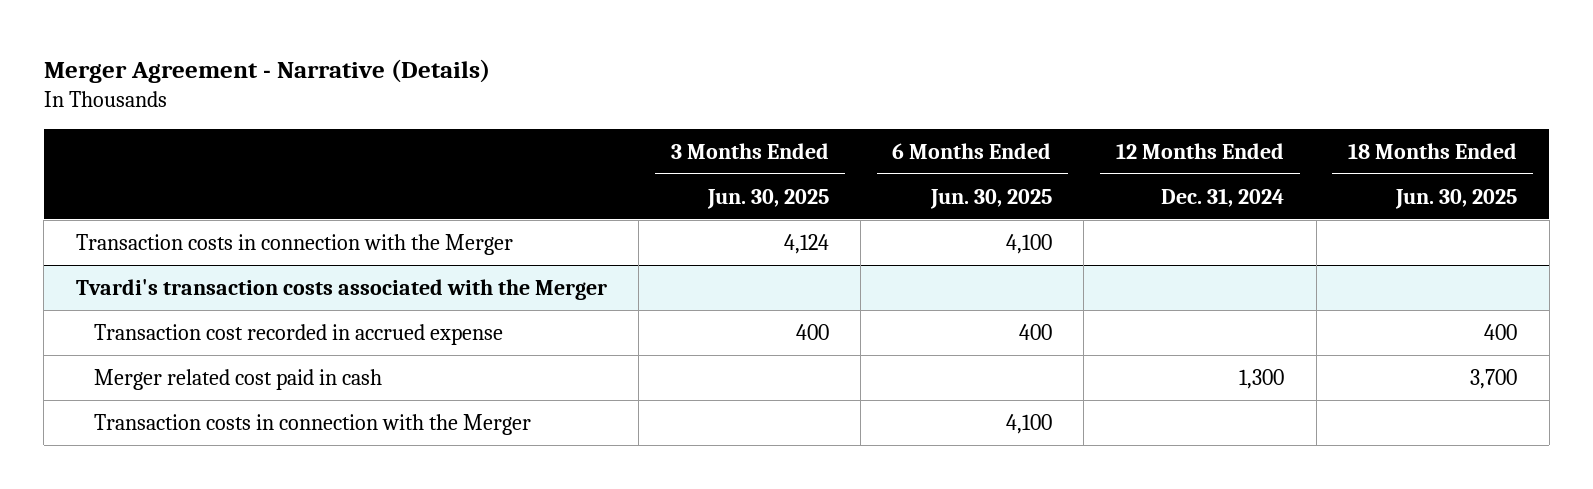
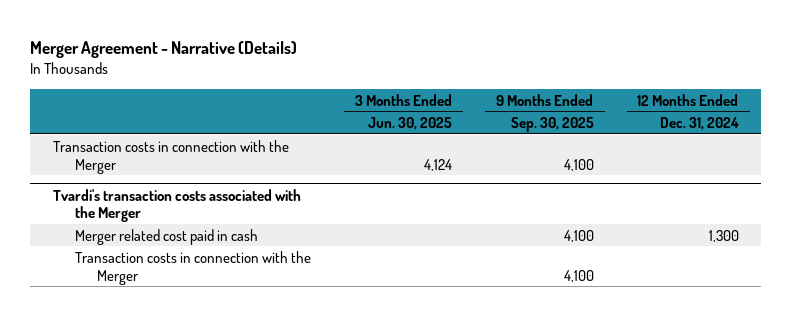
- | 3 Months Ended Jun. 30, 2025 | 6 Months Ended Jun. 30, 2025 | 12 Months Ended Dec. 31, 2024 | 18 Months Ended Jun. 30, 2025
+ | 3 Months Ended Jun. 30, 2025 | 9 Months Ended Sep. 30, 2025 | 12 Months Ended Dec. 31, 2024
@ Tvardi's transaction costs associated with the Merger
- Transaction cost recorded in accrued expense | 400 | 400 | | 400

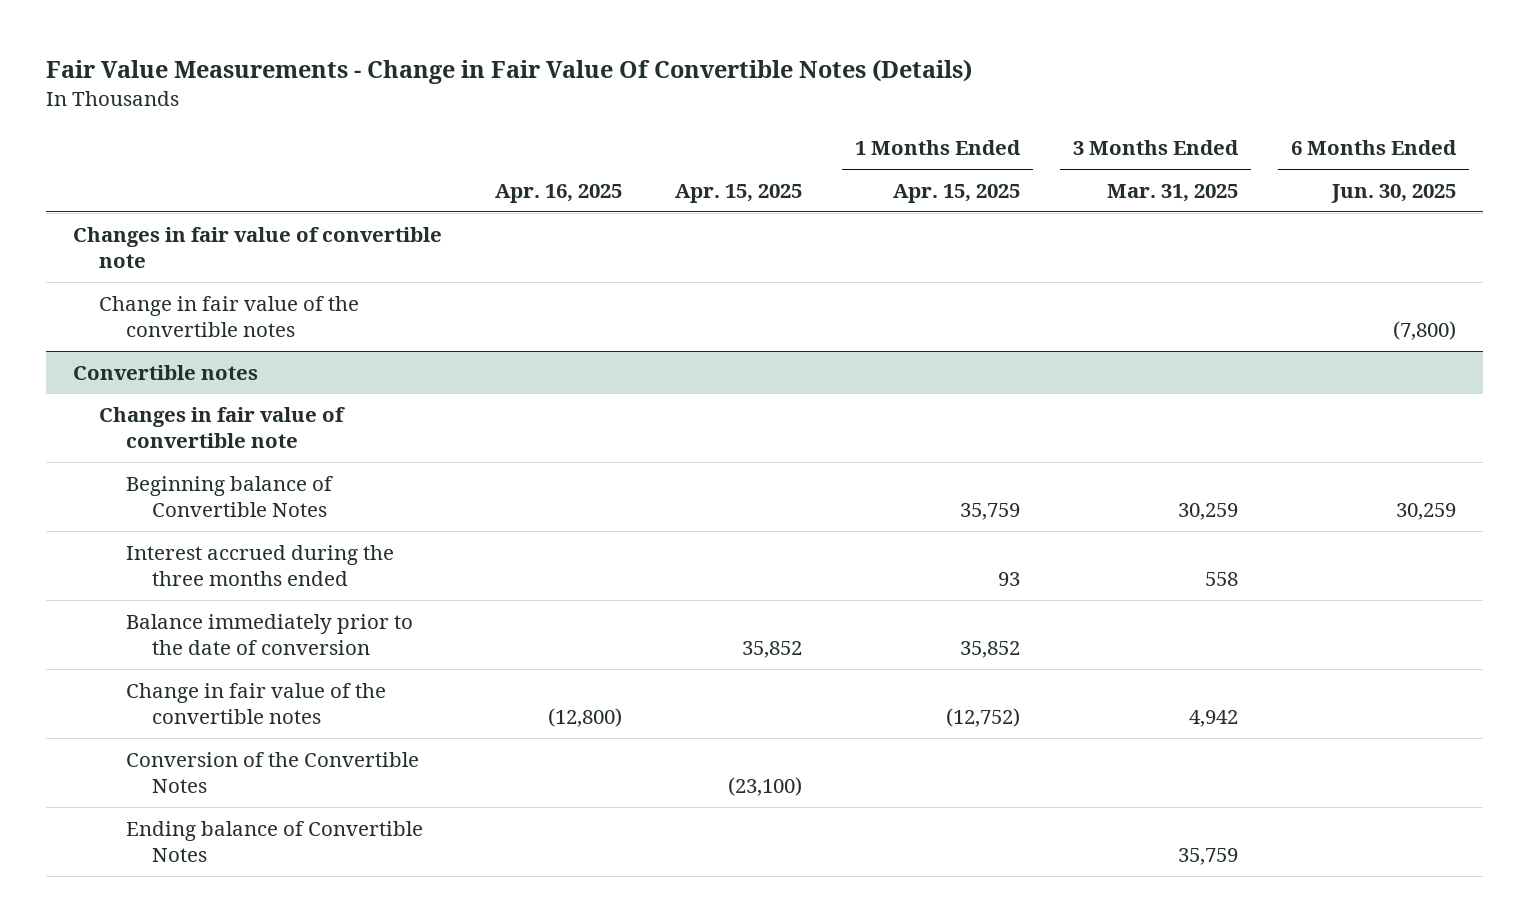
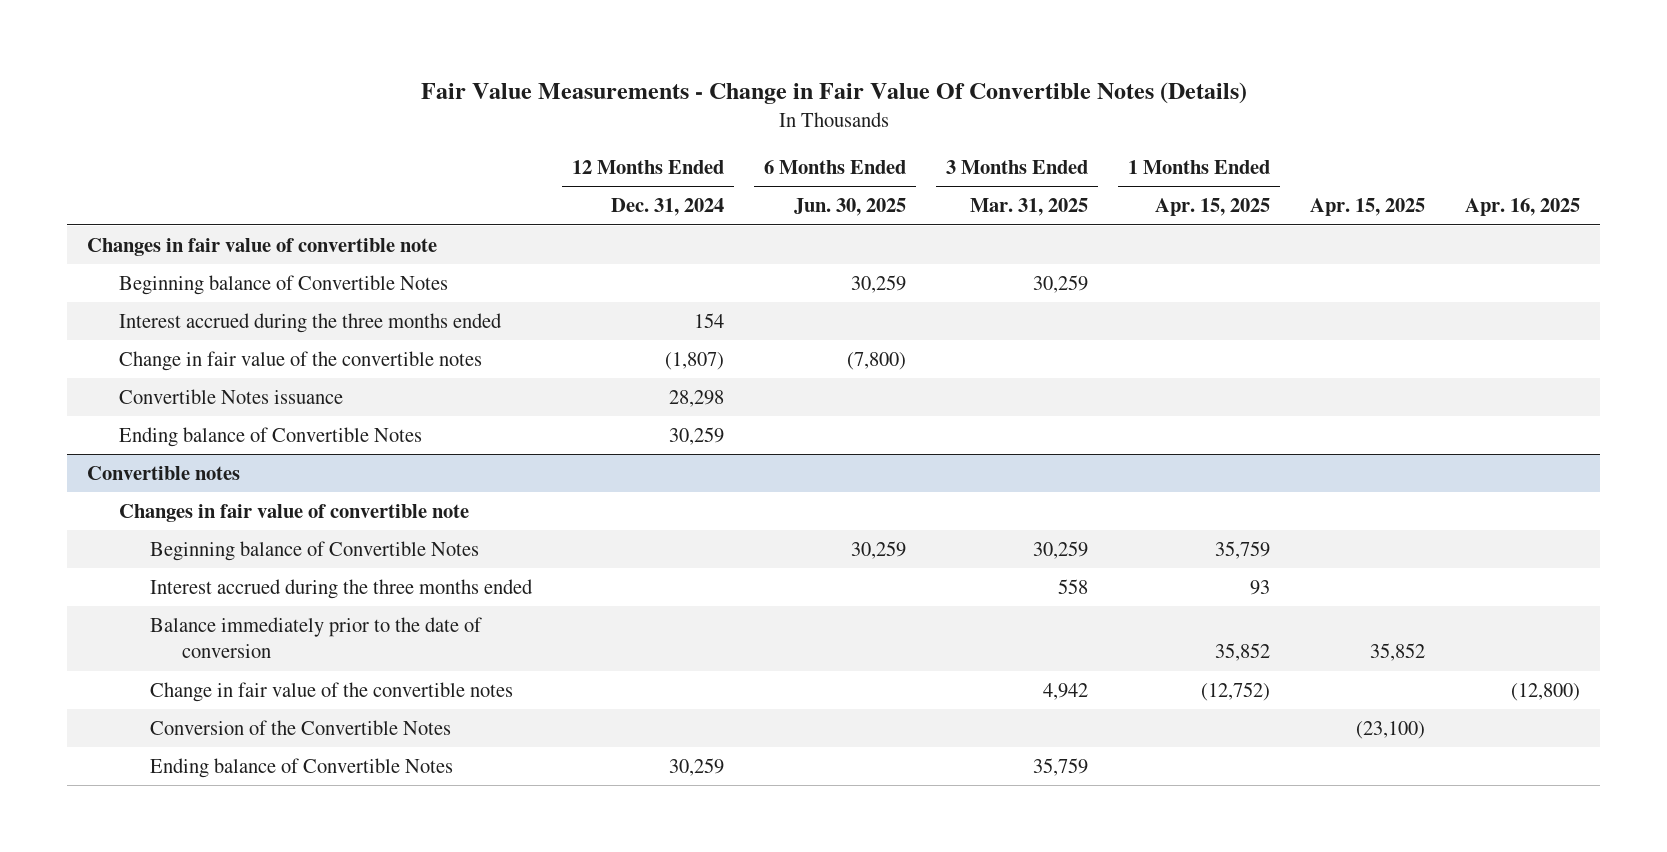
- | Apr. 16, 2025 | Apr. 15, 2025 | 1 Months Ended Apr. 15, 2025 | 3 Months Ended Mar. 31, 2025 | 6 Months Ended Jun. 30, 2025
+ | 12 Months Ended Dec. 31, 2024 | 6 Months Ended Jun. 30, 2025 | 3 Months Ended Mar. 31, 2025 | 1 Months Ended Apr. 15, 2025 | Apr. 15, 2025 | Apr. 16, 2025
+ Beginning balance of Convertible Notes | | 30,259 | 30,259 | | |
+ Interest accrued during the three months ended | 154 | | | | |
+ Convertible Notes issuance | 28,298 | | | | |
+ Ending balance of Convertible Notes | 30,259 | | | | |

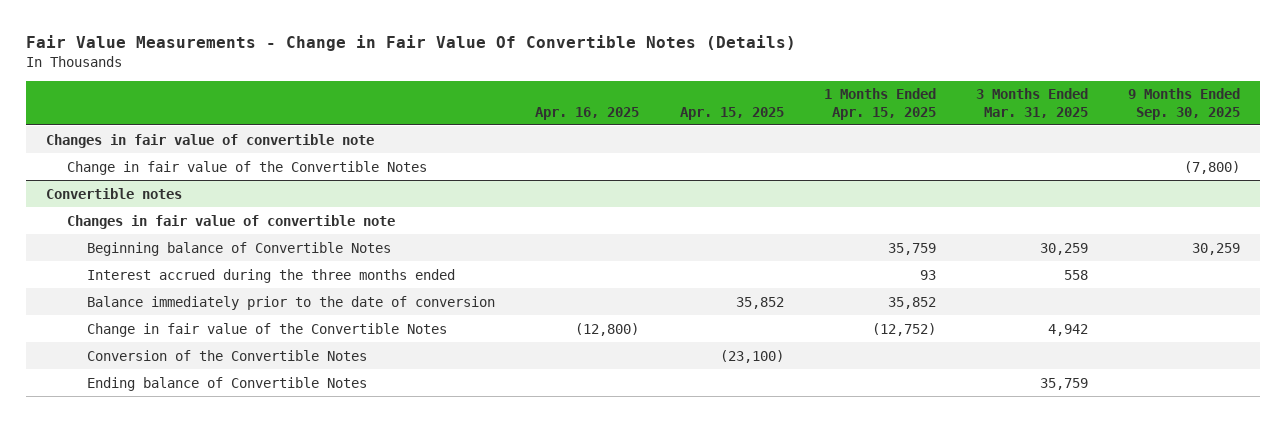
- | 12 Months Ended Dec. 31, 2024 | 6 Months Ended Jun. 30, 2025 | 3 Months Ended Mar. 31, 2025 | 1 Months Ended Apr. 15, 2025 | Apr. 15, 2025 | Apr. 16, 2025
+ | Apr. 16, 2025 | Apr. 15, 2025 | 1 Months Ended Apr. 15, 2025 | 3 Months Ended Mar. 31, 2025 | 9 Months Ended Sep. 30, 2025
- Beginning balance of Convertible Notes | | 30,259 | 30,259 | | |
- Interest accrued during the three months ended | 154 | | | | |
- Change in fair value of the convertible notes | (1,807) | (7,800) | | | |
- Convertible Notes issuance | 28,298 | | | | |
- Ending balance of Convertible Notes | 30,259 | | | | |
+ Change in fair value of the Convertible Notes | | | | | (7,800)
@ Convertible notes
- Change in fair value of the convertible notes | | | 4,942 | (12,752) | | (12,800)
+ Change in fair value of the Convertible Notes | (12,800) | | (12,752) | 4,942 |

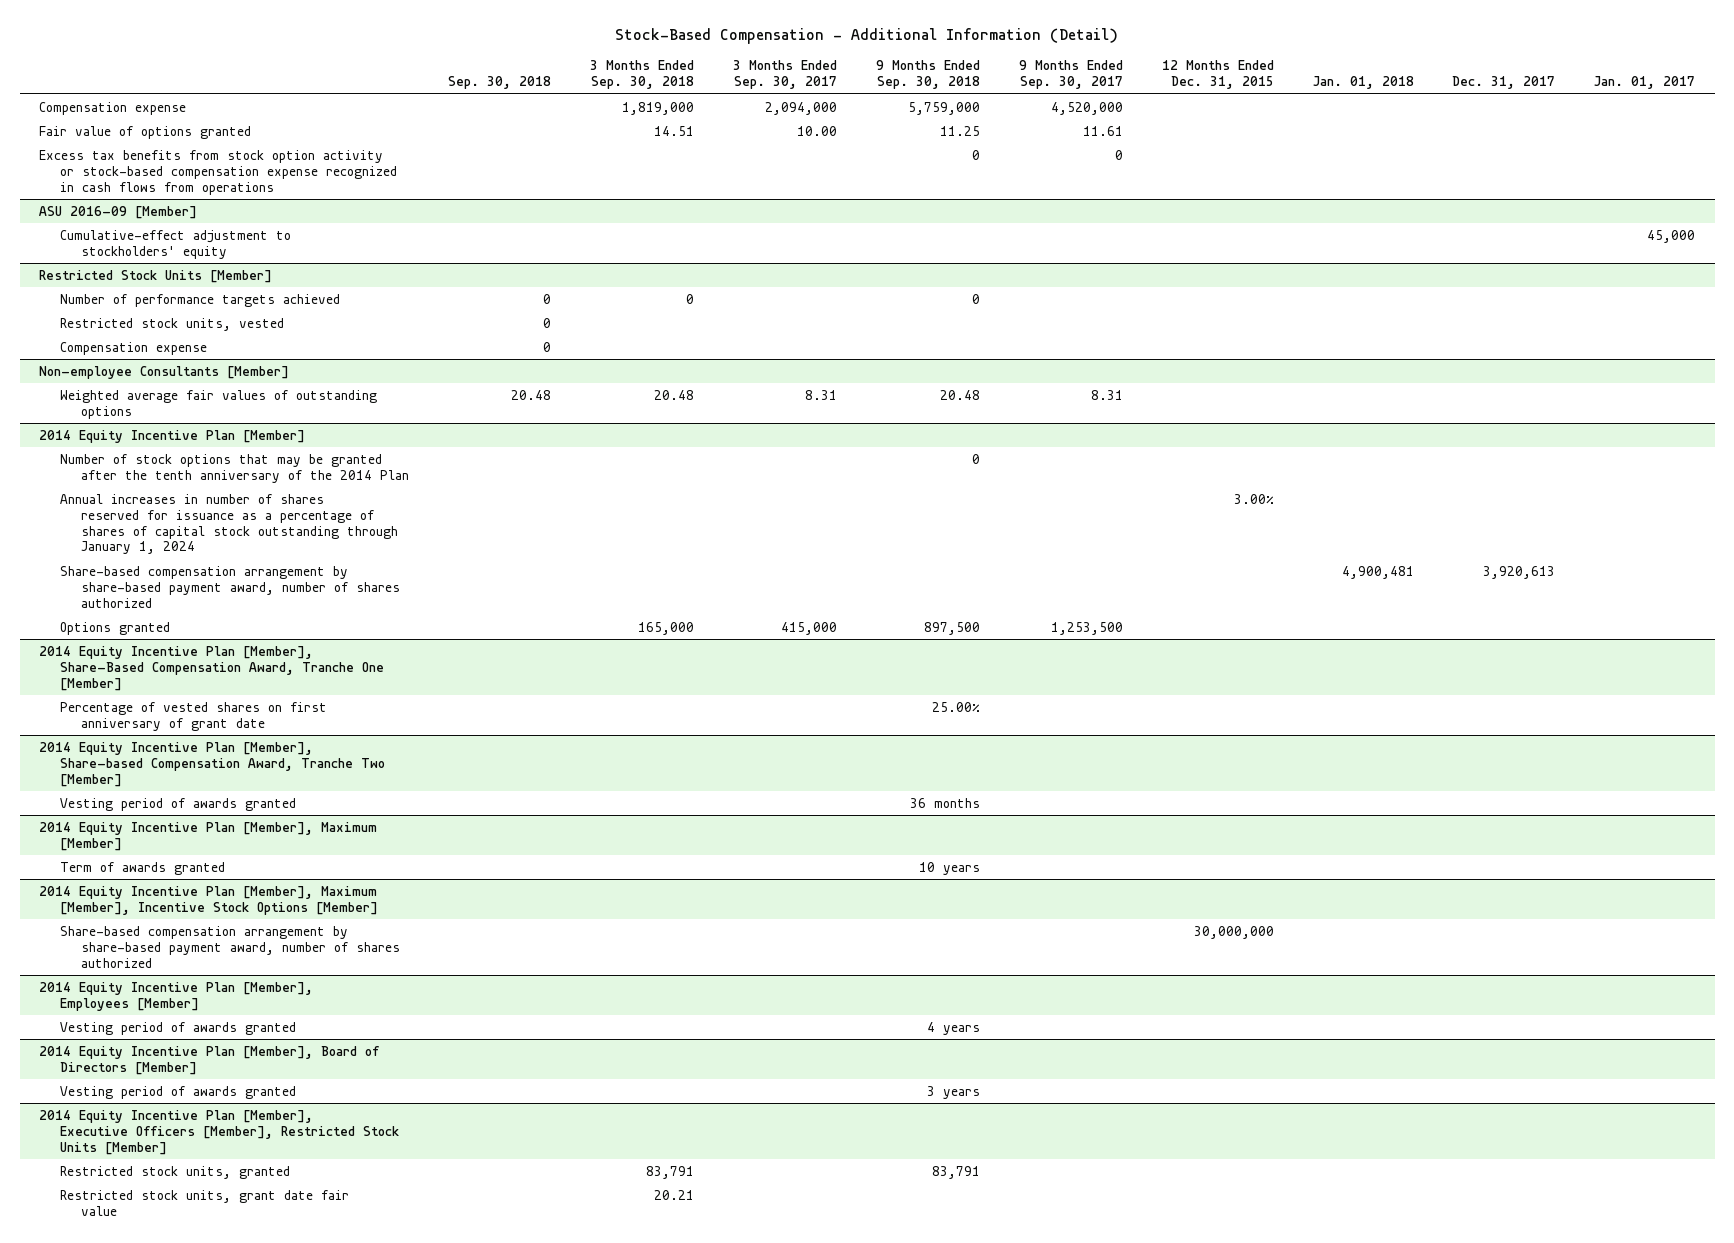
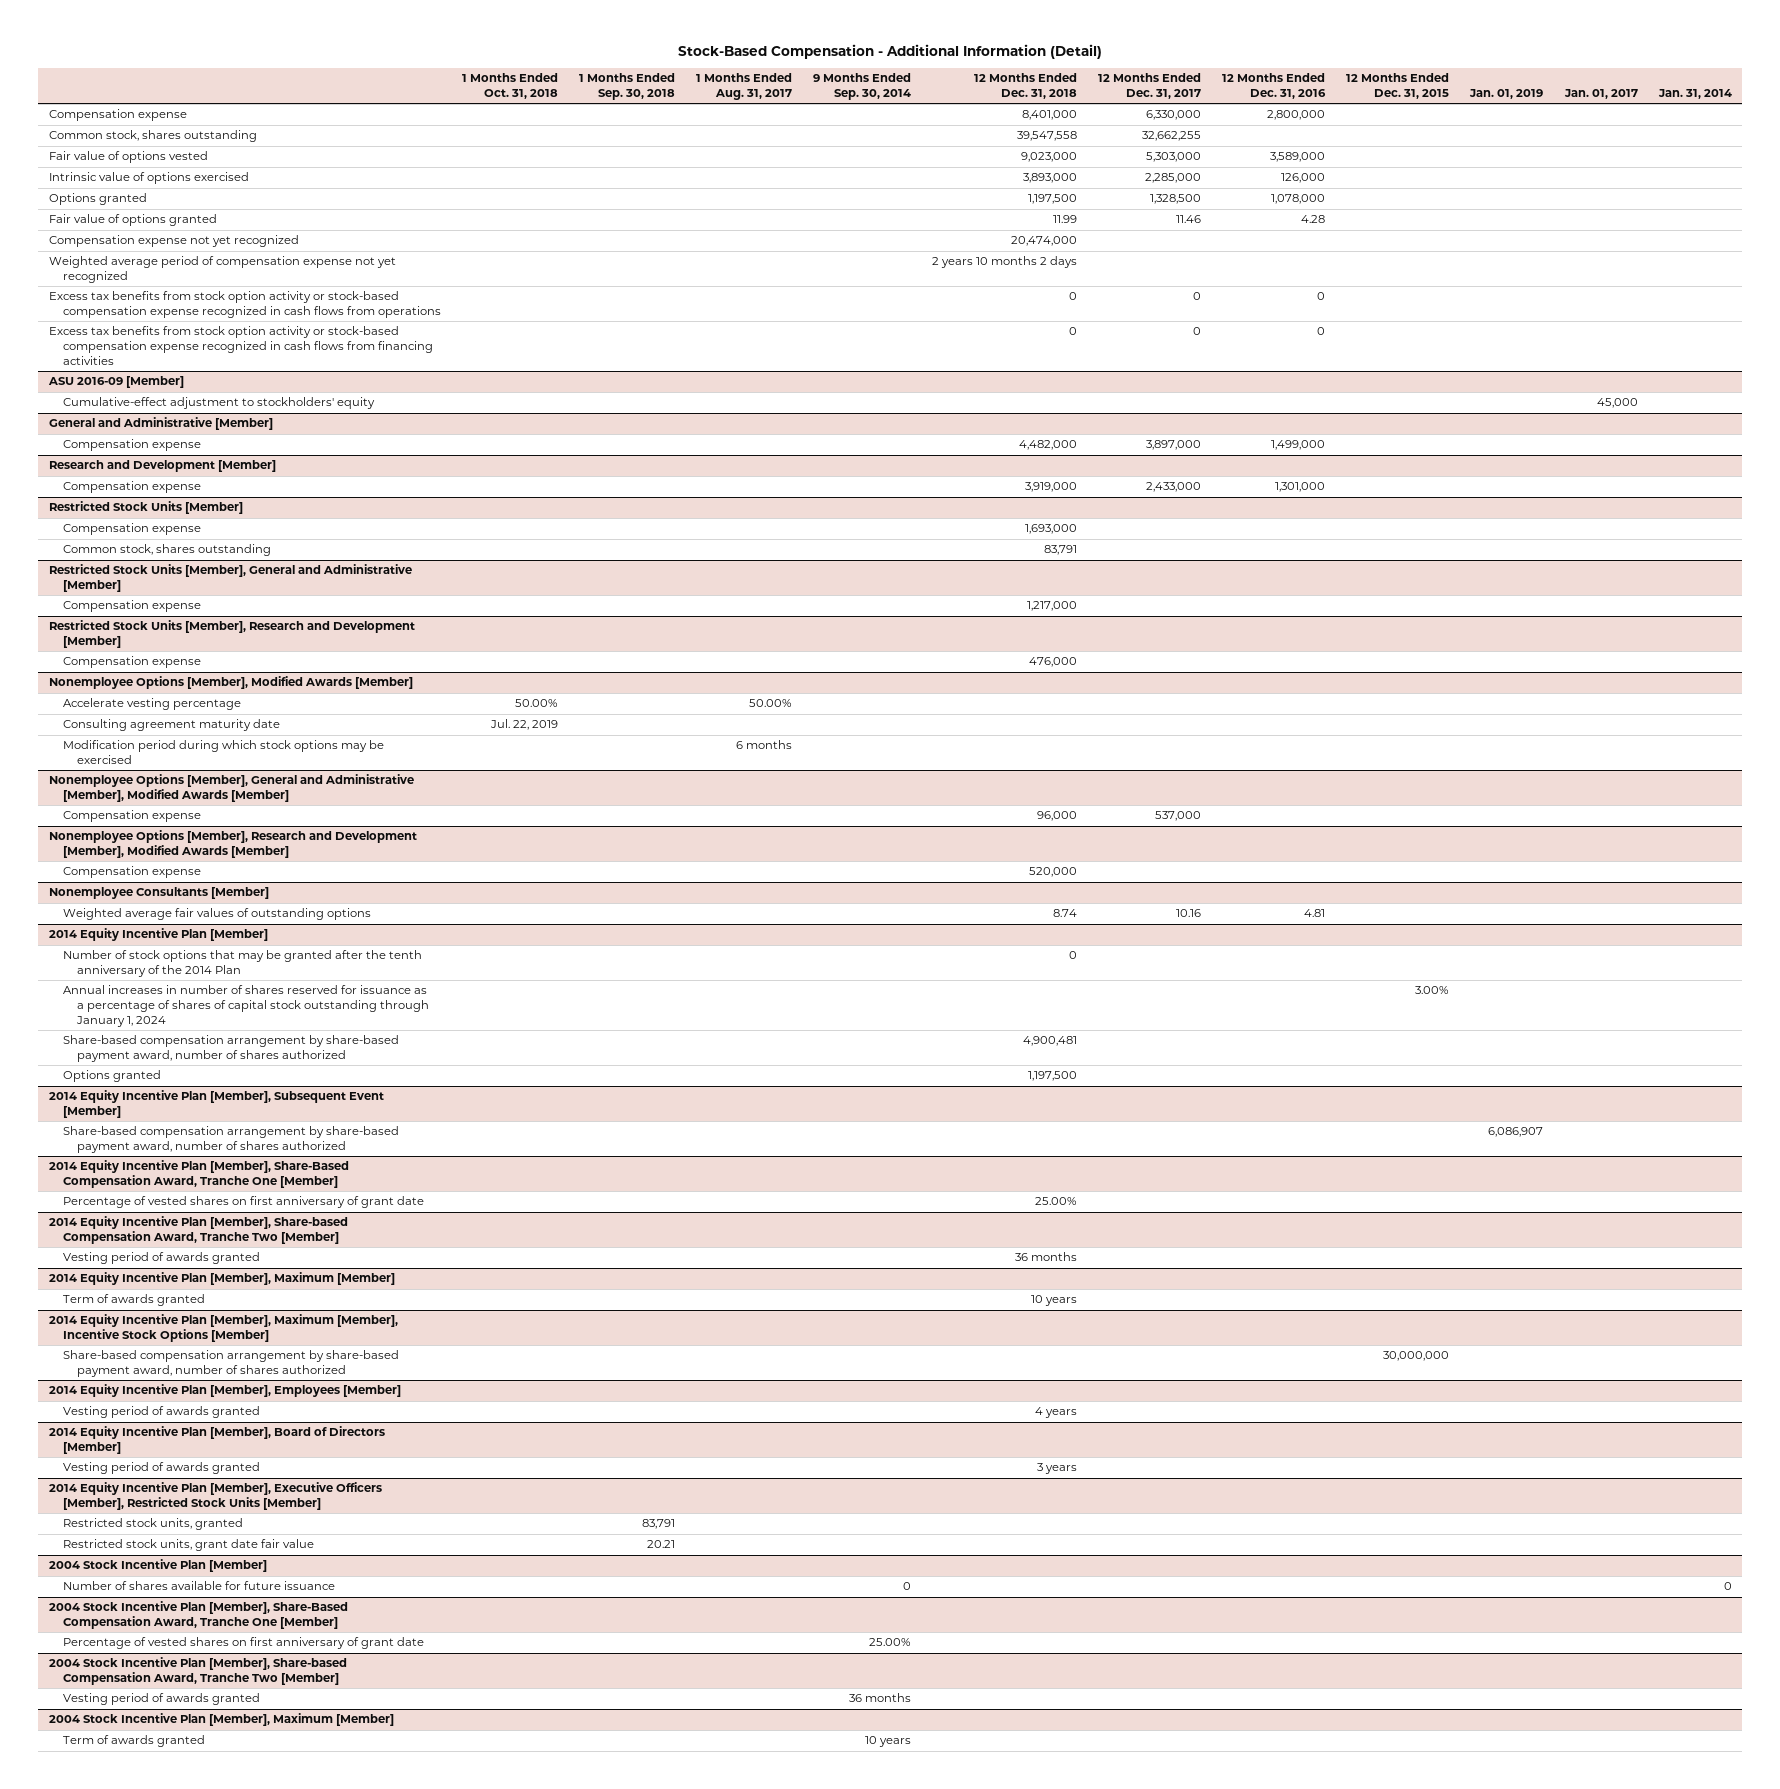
- | Sep. 30, 2018 | 3 Months Ended Sep. 30, 2018 | 3 Months Ended Sep. 30, 2017 | 9 Months Ended Sep. 30, 2018 | 9 Months Ended Sep. 30, 2017 | 12 Months Ended Dec. 31, 2015 | Jan. 01, 2018 | Dec. 31, 2017 | Jan. 01, 2017
+ | 1 Months Ended Oct. 31, 2018 | 1 Months Ended Sep. 30, 2018 | 1 Months Ended Aug. 31, 2017 | 9 Months Ended Sep. 30, 2014 | 12 Months Ended Dec. 31, 2018 | 12 Months Ended Dec. 31, 2017 | 12 Months Ended Dec. 31, 2016 | 12 Months Ended Dec. 31, 2015 | Jan. 01, 2019 | Jan. 01, 2017 | Jan. 31, 2014
+ Common stock, shares outstanding | | | | | 39,547,558 | 32,662,255 | | | | |
+ Fair value of options vested | | | | | 9,023,000 | 5,303,000 | 3,589,000 | | | |
+ Intrinsic value of options exercised | | | | | 3,893,000 | 2,285,000 | 126,000 | | | |
+ Options granted | | | | | 1,197,500 | 1,328,500 | 1,078,000 | | | |
+ Compensation expense not yet recognized | | | | | 20,474,000 | | | | | |
+ Weighted average period of compensation expense not yet recognized | | | | | 2 years 10 months 2 days | | | | | |
+ Excess tax benefits from stock option activity or stock-based compensation expense recognized in cash flows from financing activities | | | | | 0 | 0 | 0 | | | |
+ General and Administrative [Member]
+ Compensation expense | | | | | 4,482,000 | 3,897,000 | 1,499,000 | | | |
+ Research and Development [Member]
+ Compensation expense | | | | | 3,919,000 | 2,433,000 | 1,301,000 | | | |
@ Restricted Stock Units [Member]
- Number of performance targets achieved | 0 | 0 | | 0 | | | | |
- Restricted stock units, vested | 0 | | | | | | | |
- Non-employee Consultants [Member]
@ Restricted Stock Units [Member]
+ Common stock, shares outstanding | | | | | 83,791 | | | | | |
+ Restricted Stock Units [Member], General and Administrative [Member]
+ Compensation expense | | | | | 1,217,000 | | | | | |
+ Restricted Stock Units [Member], Research and Development [Member]
+ Compensation expense | | | | | 476,000 | | | | | |
+ Nonemployee Options [Member], Modified Awards [Member]
+ Accelerate vesting percentage | 50.00% | | 50.00% | | | | | | | |
+ Consulting agreement maturity date | Jul. 22, 2019 | | | | | | | | | |
+ Modification period during which stock options may be exercised | | | 6 months | | | | | | | |
+ Nonemployee Options [Member], General and Administrative [Member], Modified Awards [Member]
+ Compensation expense | | | | | 96,000 | 537,000 | | | | |
+ Nonemployee Options [Member], Research and Development [Member], Modified Awards [Member]
+ Compensation expense | | | | | 520,000 | | | | | |
+ Nonemployee Consultants [Member]
+ 2014 Equity Incentive Plan [Member], Subsequent Event [Member]
+ Share-based compensation arrangement by share-based payment award, number of shares authorized | | | | | | | | | 6,086,907 | |
+ 2004 Stock Incentive Plan [Member]
+ Number of shares available for future issuance | | | | 0 | | | | | | | 0
+ 2004 Stock Incentive Plan [Member], Share-Based Compensation Award, Tranche One [Member]
+ Percentage of vested shares on first anniversary of grant date | | | | 25.00% | | | | | | |
+ 2004 Stock Incentive Plan [Member], Share-based Compensation Award, Tranche Two [Member]
+ Vesting period of awards granted | | | | 36 months | | | | | | |
+ 2004 Stock Incentive Plan [Member], Maximum [Member]
+ Term of awards granted | | | | 10 years | | | | | | |

